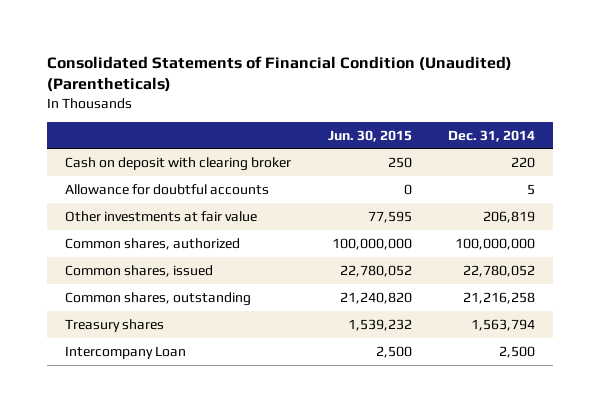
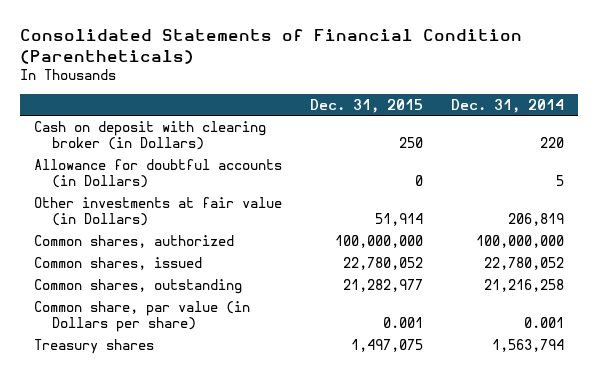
- Consolidated Statements of Financial Condition (Unaudited) (Parentheticals)
+ Consolidated Statements of Financial Condition (Parentheticals)
- | Jun. 30, 2015 | Dec. 31, 2014
+ | Dec. 31, 2015 | Dec. 31, 2014
- Cash on deposit with clearing broker | 250 | 220
- Allowance for doubtful accounts | 0 | 5
- Other investments at fair value | 77,595 | 206,819
+ Cash on deposit with clearing broker (in Dollars) | 250 | 220
+ Allowance for doubtful accounts (in Dollars) | 0 | 5
+ Other investments at fair value (in Dollars) | 51,914 | 206,819
+ Common share, par value (in Dollars per share) | 0.001 | 0.001
- Intercompany Loan | 2,500 | 2,500

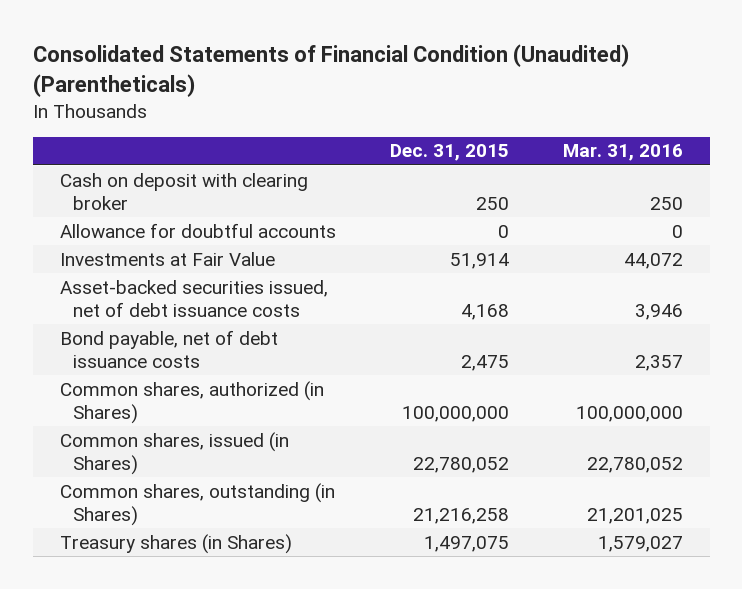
- Consolidated Statements of Financial Condition (Parentheticals)
+ Consolidated Statements of Financial Condition (Unaudited) (Parentheticals)
- | Dec. 31, 2015 | Dec. 31, 2014
+ | Dec. 31, 2015 | Mar. 31, 2016
- Cash on deposit with clearing broker (in Dollars) | 250 | 220
- Allowance for doubtful accounts (in Dollars) | 0 | 5
- Other investments at fair value (in Dollars) | 51,914 | 206,819
- Common shares, authorized | 100,000,000 | 100,000,000
- Common shares, issued | 22,780,052 | 22,780,052
- Common shares, outstanding | 21,282,977 | 21,216,258
- Common share, par value (in Dollars per share) | 0.001 | 0.001
- Treasury shares | 1,497,075 | 1,563,794
+ Cash on deposit with clearing broker | 250 | 250
+ Allowance for doubtful accounts | 0 | 0
+ Investments at Fair Value | 51,914 | 44,072
+ Asset-backed securities issued, net of debt issuance costs | 4,168 | 3,946
+ Bond payable, net of debt issuance costs | 2,475 | 2,357
+ Common shares, authorized (in Shares) | 100,000,000 | 100,000,000
+ Common shares, issued (in Shares) | 22,780,052 | 22,780,052
+ Common shares, outstanding (in Shares) | 21,216,258 | 21,201,025
+ Treasury shares (in Shares) | 1,497,075 | 1,579,027

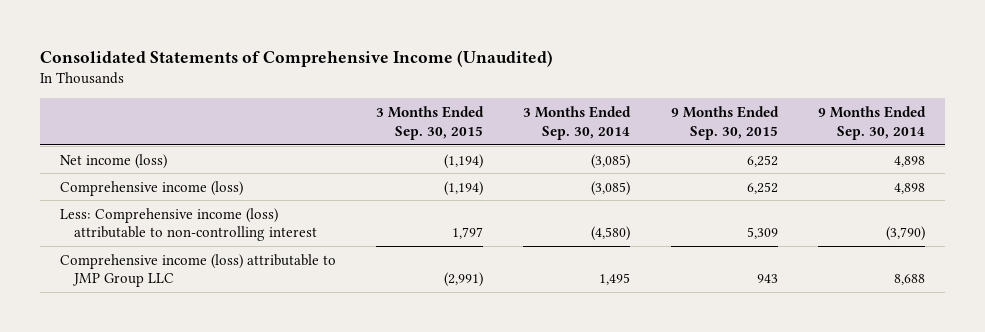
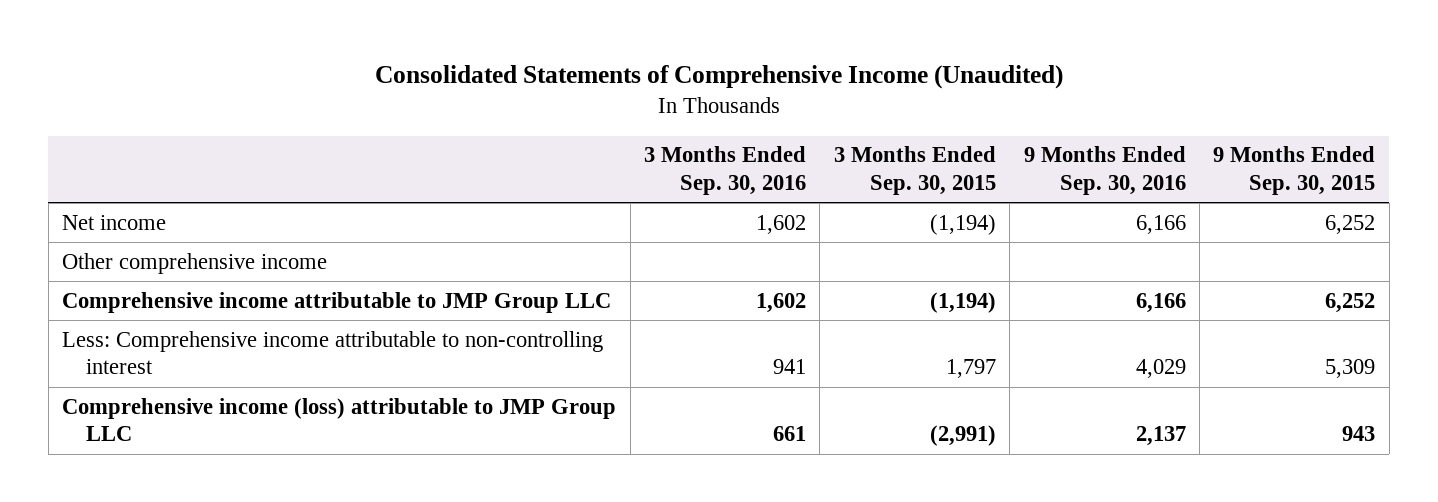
- | 3 Months Ended Sep. 30, 2015 | 3 Months Ended Sep. 30, 2014 | 9 Months Ended Sep. 30, 2015 | 9 Months Ended Sep. 30, 2014
+ | 3 Months Ended Sep. 30, 2016 | 3 Months Ended Sep. 30, 2015 | 9 Months Ended Sep. 30, 2016 | 9 Months Ended Sep. 30, 2015
- Net income (loss) | (1,194) | (3,085) | 6,252 | 4,898
- Comprehensive income (loss) | (1,194) | (3,085) | 6,252 | 4,898
- Less: Comprehensive income (loss) attributable to non-controlling interest | 1,797 | (4,580) | 5,309 | (3,790)
+ Net income | 1,602 | (1,194) | 6,166 | 6,252
+ Other comprehensive income
+ Comprehensive income attributable to JMP Group LLC | 1,602 | (1,194) | 6,166 | 6,252
+ Less: Comprehensive income attributable to non-controlling interest | 941 | 1,797 | 4,029 | 5,309

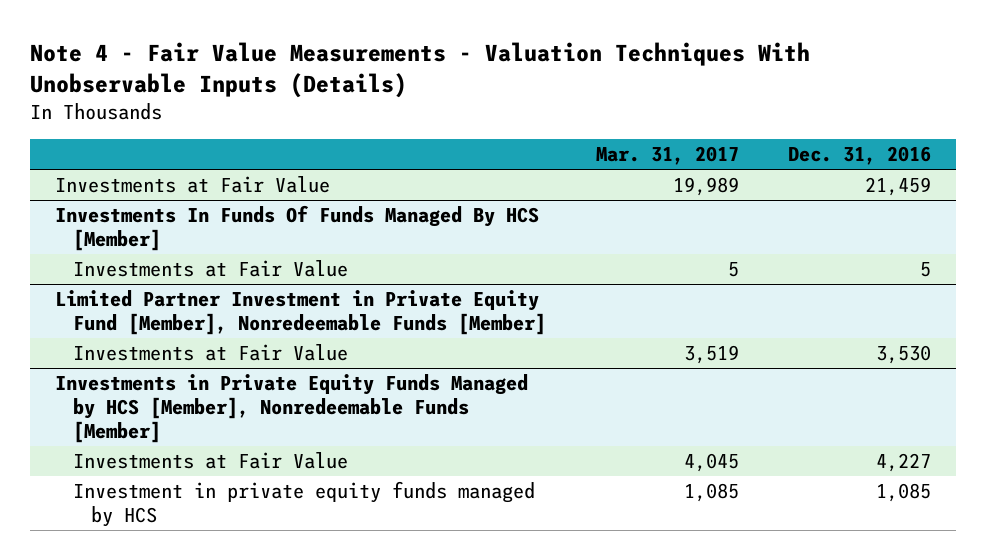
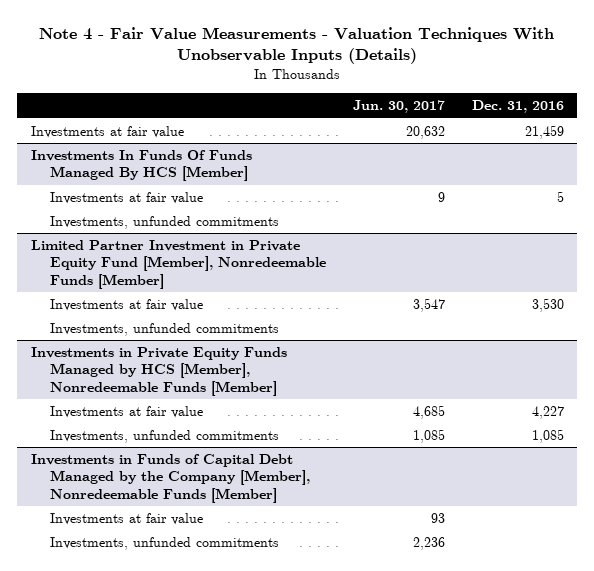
- | Mar. 31, 2017 | Dec. 31, 2016
+ | Jun. 30, 2017 | Dec. 31, 2016
- Investments at Fair Value | 19,989 | 21,459
+ Investments at fair value | 20,632 | 21,459
@ Investments In Funds Of Funds Managed By HCS [Member]
- Investments at Fair Value | 5 | 5
+ Investments at fair value | 9 | 5
+ Investments, unfunded commitments
@ Limited Partner Investment in Private Equity Fund [Member], Nonredeemable Funds [Member]
- Investments at Fair Value | 3,519 | 3,530
+ Investments at fair value | 3,547 | 3,530
+ Investments, unfunded commitments
@ Investments in Private Equity Funds Managed by HCS [Member], Nonredeemable Funds [Member]
- Investments at Fair Value | 4,045 | 4,227
- Investment in private equity funds managed by HCS | 1,085 | 1,085
+ Investments at fair value | 4,685 | 4,227
+ Investments, unfunded commitments | 1,085 | 1,085
+ Investments in Funds of Capital Debt Managed by the Company [Member], Nonredeemable Funds [Member]
+ Investments at fair value | 93 |
+ Investments, unfunded commitments | 2,236 |

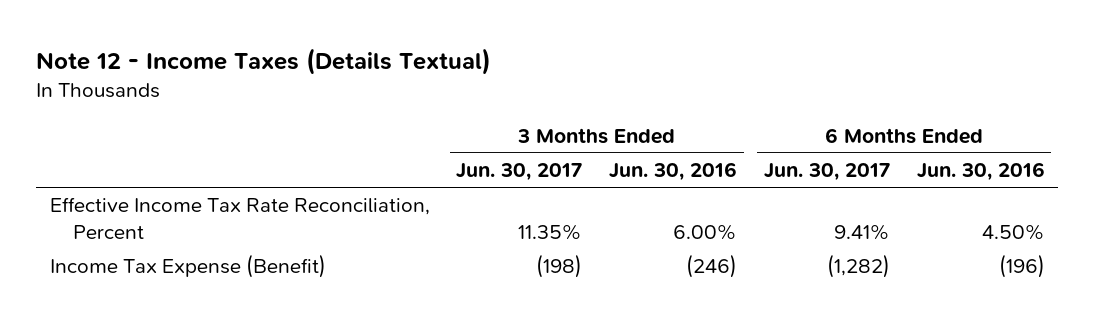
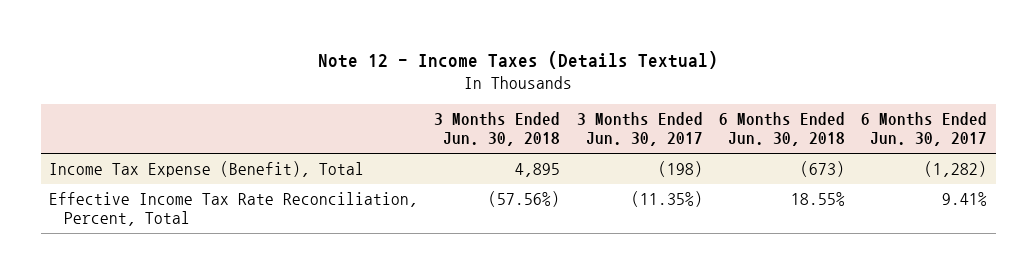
- | 3 Months Ended Jun. 30, 2017 | 3 Months Ended Jun. 30, 2016 | 6 Months Ended Jun. 30, 2017 | 6 Months Ended Jun. 30, 2016
+ | 3 Months Ended Jun. 30, 2018 | 3 Months Ended Jun. 30, 2017 | 6 Months Ended Jun. 30, 2018 | 6 Months Ended Jun. 30, 2017
- Effective Income Tax Rate Reconciliation, Percent | 11.35% | 6.00% | 9.41% | 4.50%
- Income Tax Expense (Benefit) | (198) | (246) | (1,282) | (196)
+ Income Tax Expense (Benefit), Total | 4,895 | (198) | (673) | (1,282)
+ Effective Income Tax Rate Reconciliation, Percent, Total | (57.56%) | (11.35%) | 18.55% | 9.41%

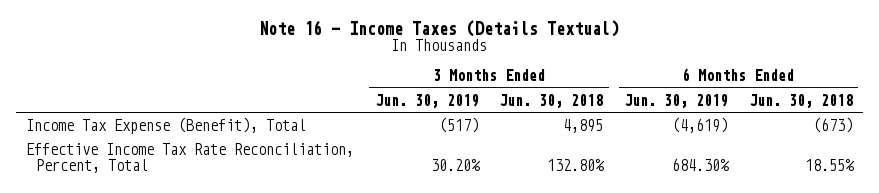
- Note 12 - Income Taxes (Details Textual)
+ Note 16 - Income Taxes (Details Textual)
- | 3 Months Ended Jun. 30, 2018 | 3 Months Ended Jun. 30, 2017 | 6 Months Ended Jun. 30, 2018 | 6 Months Ended Jun. 30, 2017
+ | 3 Months Ended Jun. 30, 2019 | 3 Months Ended Jun. 30, 2018 | 6 Months Ended Jun. 30, 2019 | 6 Months Ended Jun. 30, 2018
- Effective Income Tax Rate Reconciliation, Percent, Total | (57.56%) | (11.35%) | 18.55% | 9.41%
+ Effective Income Tax Rate Reconciliation, Percent, Total | 30.20% | 132.80% | 684.30% | 18.55%

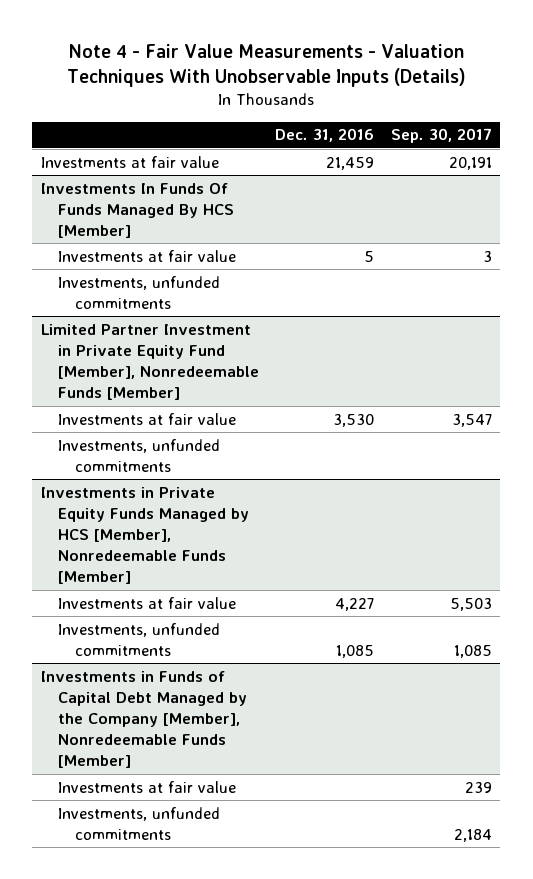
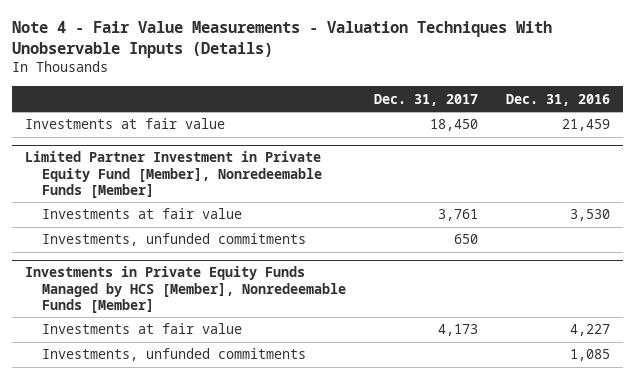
- | Dec. 31, 2016 | Sep. 30, 2017
+ | Dec. 31, 2017 | Dec. 31, 2016
- Investments In Funds Of Funds Managed By HCS [Member]
- Investments at fair value | 5 | 3
- Investments, unfunded commitments
- Investments in Funds of Capital Debt Managed by the Company [Member], Nonredeemable Funds [Member]
- Investments at fair value | | 239
- Investments, unfunded commitments | | 2,184

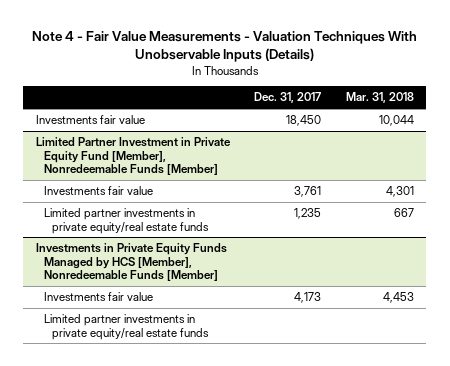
- | Dec. 31, 2017 | Dec. 31, 2016
+ | Dec. 31, 2017 | Mar. 31, 2018
- Investments at fair value | 18,450 | 21,459
+ Investments fair value | 18,450 | 10,044
@ Limited Partner Investment in Private Equity Fund [Member], Nonredeemable Funds [Member]
- Investments at fair value | 3,761 | 3,530
- Investments, unfunded commitments | 650 |
+ Investments fair value | 3,761 | 4,301
+ Limited partner investments in private equity/real estate funds | 1,235 | 667
@ Investments in Private Equity Funds Managed by HCS [Member], Nonredeemable Funds [Member]
- Investments at fair value | 4,173 | 4,227
- Investments, unfunded commitments | | 1,085
+ Investments fair value | 4,173 | 4,453
+ Limited partner investments in private equity/real estate funds

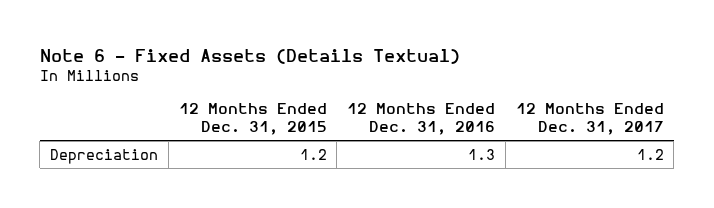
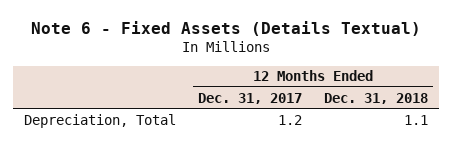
- | 12 Months Ended Dec. 31, 2015 | 12 Months Ended Dec. 31, 2016 | 12 Months Ended Dec. 31, 2017
+ | 12 Months Ended Dec. 31, 2017 | 12 Months Ended Dec. 31, 2018
- Depreciation | 1.2 | 1.3 | 1.2
+ Depreciation, Total | 1.2 | 1.1

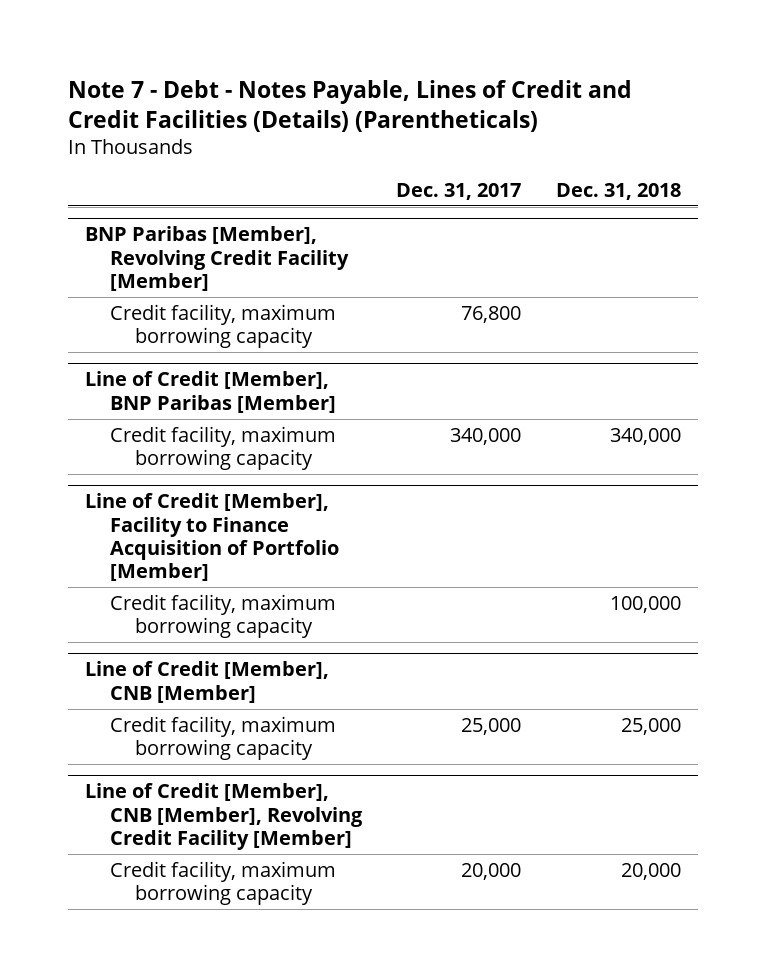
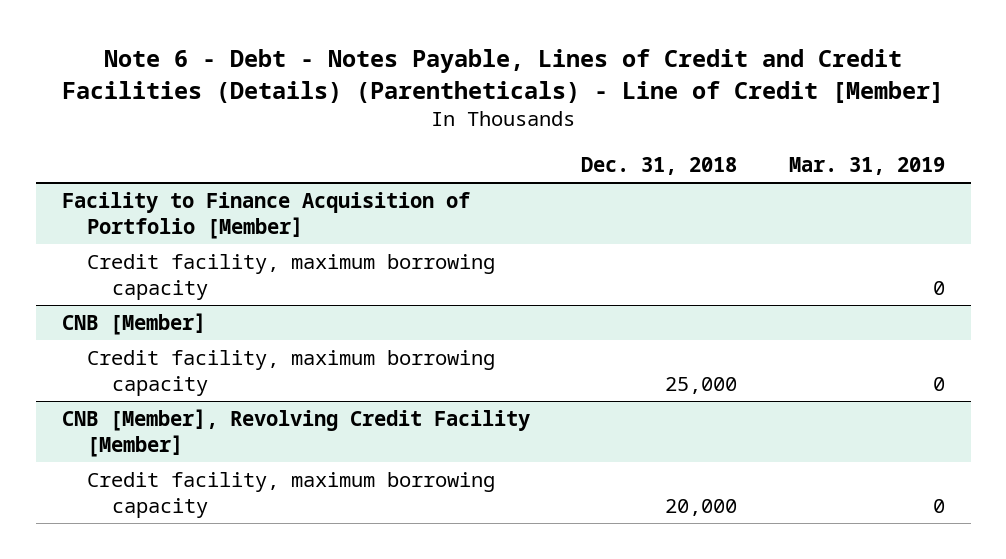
- Note 7 - Debt - Notes Payable, Lines of Credit and Credit Facilities (Details) (Parentheticals)
+ Note 6 - Debt - Notes Payable, Lines of Credit and Credit Facilities (Details) (Parentheticals) - Line of Credit [Member]
- | Dec. 31, 2017 | Dec. 31, 2018
+ | Dec. 31, 2018 | Mar. 31, 2019
- BNP Paribas [Member], Revolving Credit Facility [Member]
+ Facility to Finance Acquisition of Portfolio [Member]
- Line of Credit [Member], BNP Paribas [Member]
- Credit facility, maximum borrowing capacity | 340,000 | 340,000
- Line of Credit [Member], Facility to Finance Acquisition of Portfolio [Member]
- Credit facility, maximum borrowing capacity | | 100,000
- Line of Credit [Member], CNB [Member]
+ CNB [Member]
- Line of Credit [Member], CNB [Member], Revolving Credit Facility [Member]
+ CNB [Member], Revolving Credit Facility [Member]

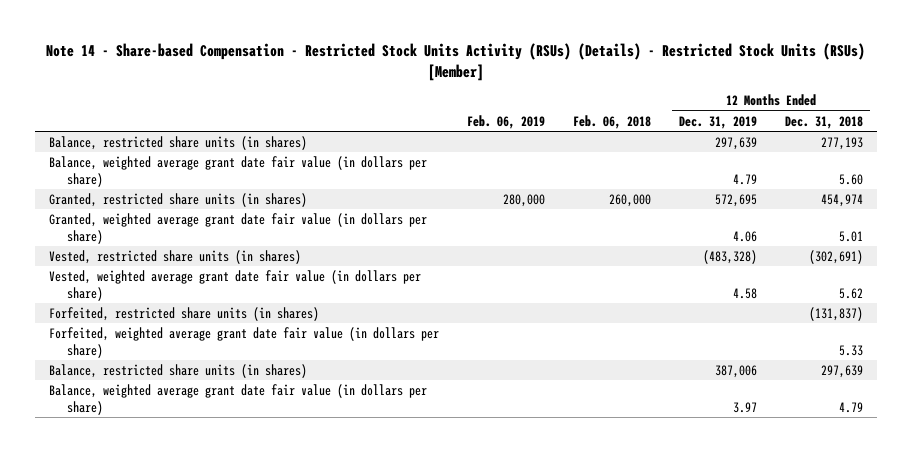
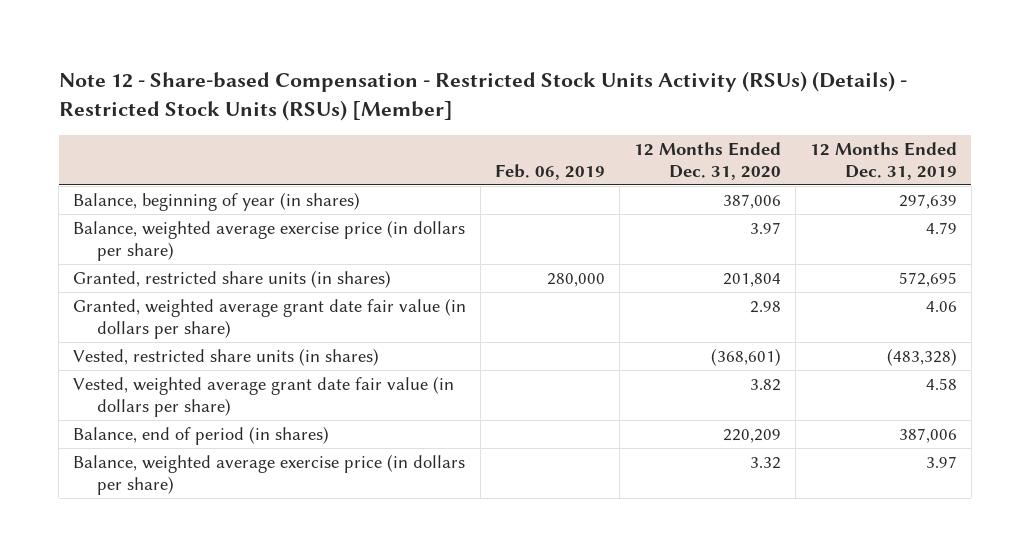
- Note 14 - Share-based Compensation - Restricted Stock Units Activity (RSUs) (Details) - Restricted Stock Units (RSUs) [Member]
+ Note 12 - Share-based Compensation - Restricted Stock Units Activity (RSUs) (Details) - Restricted Stock Units (RSUs) [Member]
- | Feb. 06, 2019 | Feb. 06, 2018 | 12 Months Ended Dec. 31, 2019 | 12 Months Ended Dec. 31, 2018
+ | Feb. 06, 2019 | 12 Months Ended Dec. 31, 2020 | 12 Months Ended Dec. 31, 2019
- Balance, restricted share units (in shares) | | | 297,639 | 277,193
- Balance, weighted average grant date fair value (in dollars per share) | | | 4.79 | 5.60
+ Balance, beginning of year (in shares) | | 387,006 | 297,639
+ Balance, weighted average exercise price (in dollars per share) | | 3.97 | 4.79
- Forfeited, restricted share units (in shares) | | | | (131,837)
- Forfeited, weighted average grant date fair value (in dollars per share) | | | | 5.33
- Balance, restricted share units (in shares) | | | 387,006 | 297,639
- Balance, weighted average grant date fair value (in dollars per share) | | | 3.97 | 4.79
+ Balance, end of period (in shares) | | 220,209 | 387,006
+ Balance, weighted average exercise price (in dollars per share) | | 3.32 | 3.97

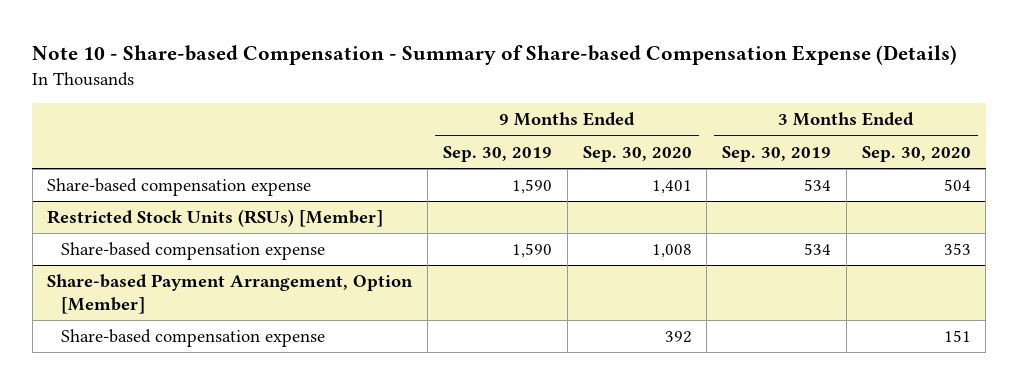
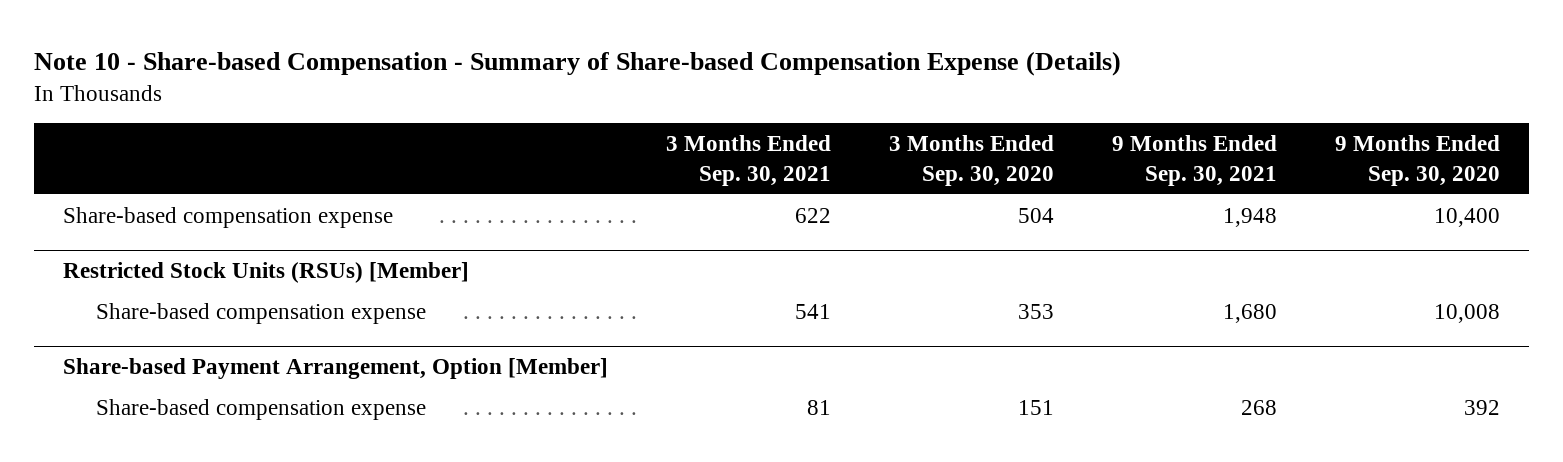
- | 9 Months Ended Sep. 30, 2019 | 9 Months Ended Sep. 30, 2020 | 3 Months Ended Sep. 30, 2019 | 3 Months Ended Sep. 30, 2020
+ | 3 Months Ended Sep. 30, 2021 | 3 Months Ended Sep. 30, 2020 | 9 Months Ended Sep. 30, 2021 | 9 Months Ended Sep. 30, 2020
- Share-based compensation expense | 1,590 | 1,401 | 534 | 504
+ Share-based compensation expense | 622 | 504 | 1,948 | 10,400
@ Restricted Stock Units (RSUs) [Member]
- Share-based compensation expense | 1,590 | 1,008 | 534 | 353
+ Share-based compensation expense | 541 | 353 | 1,680 | 10,008

